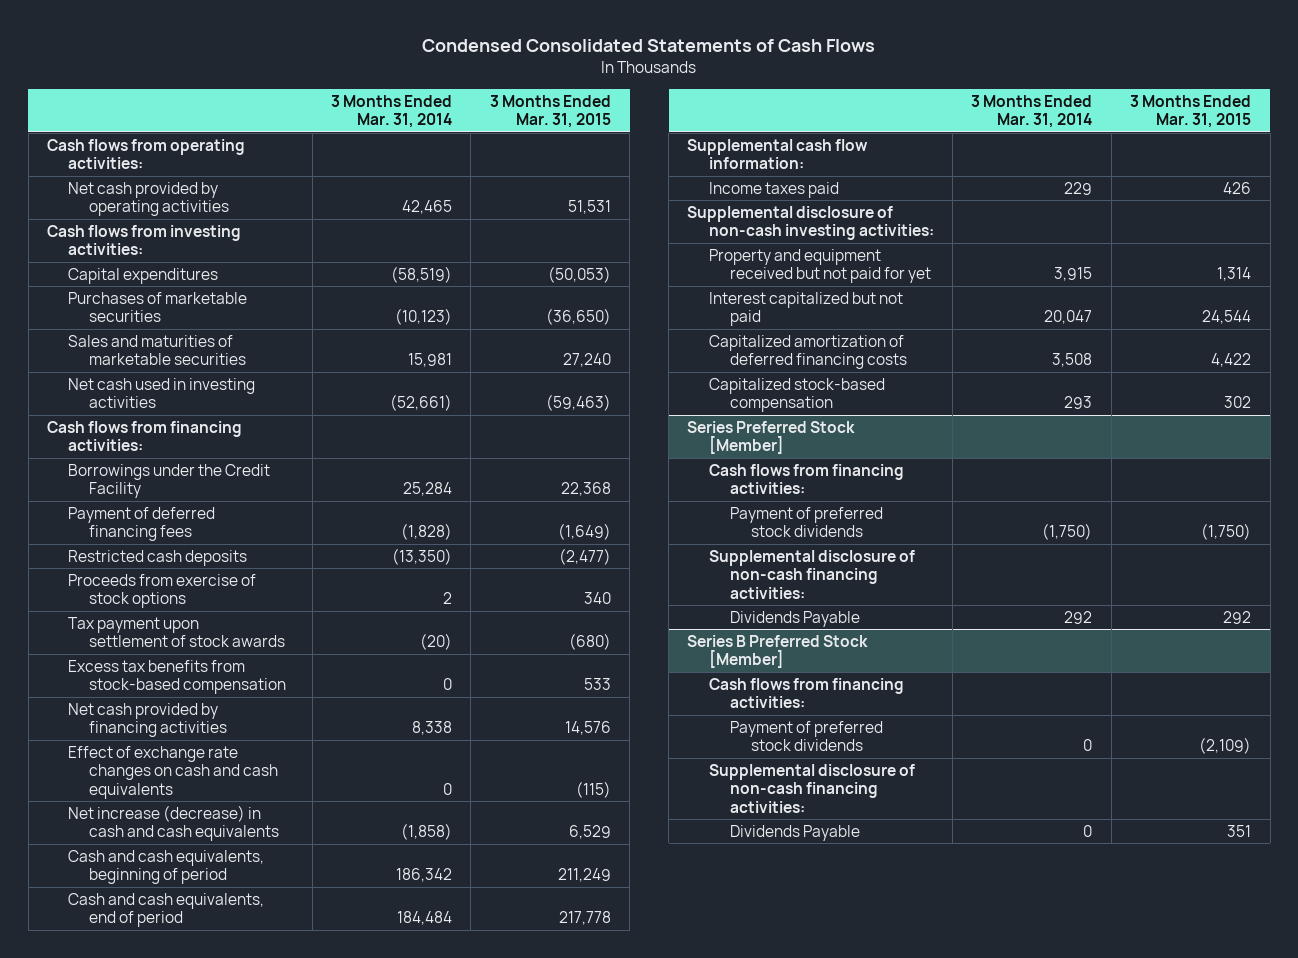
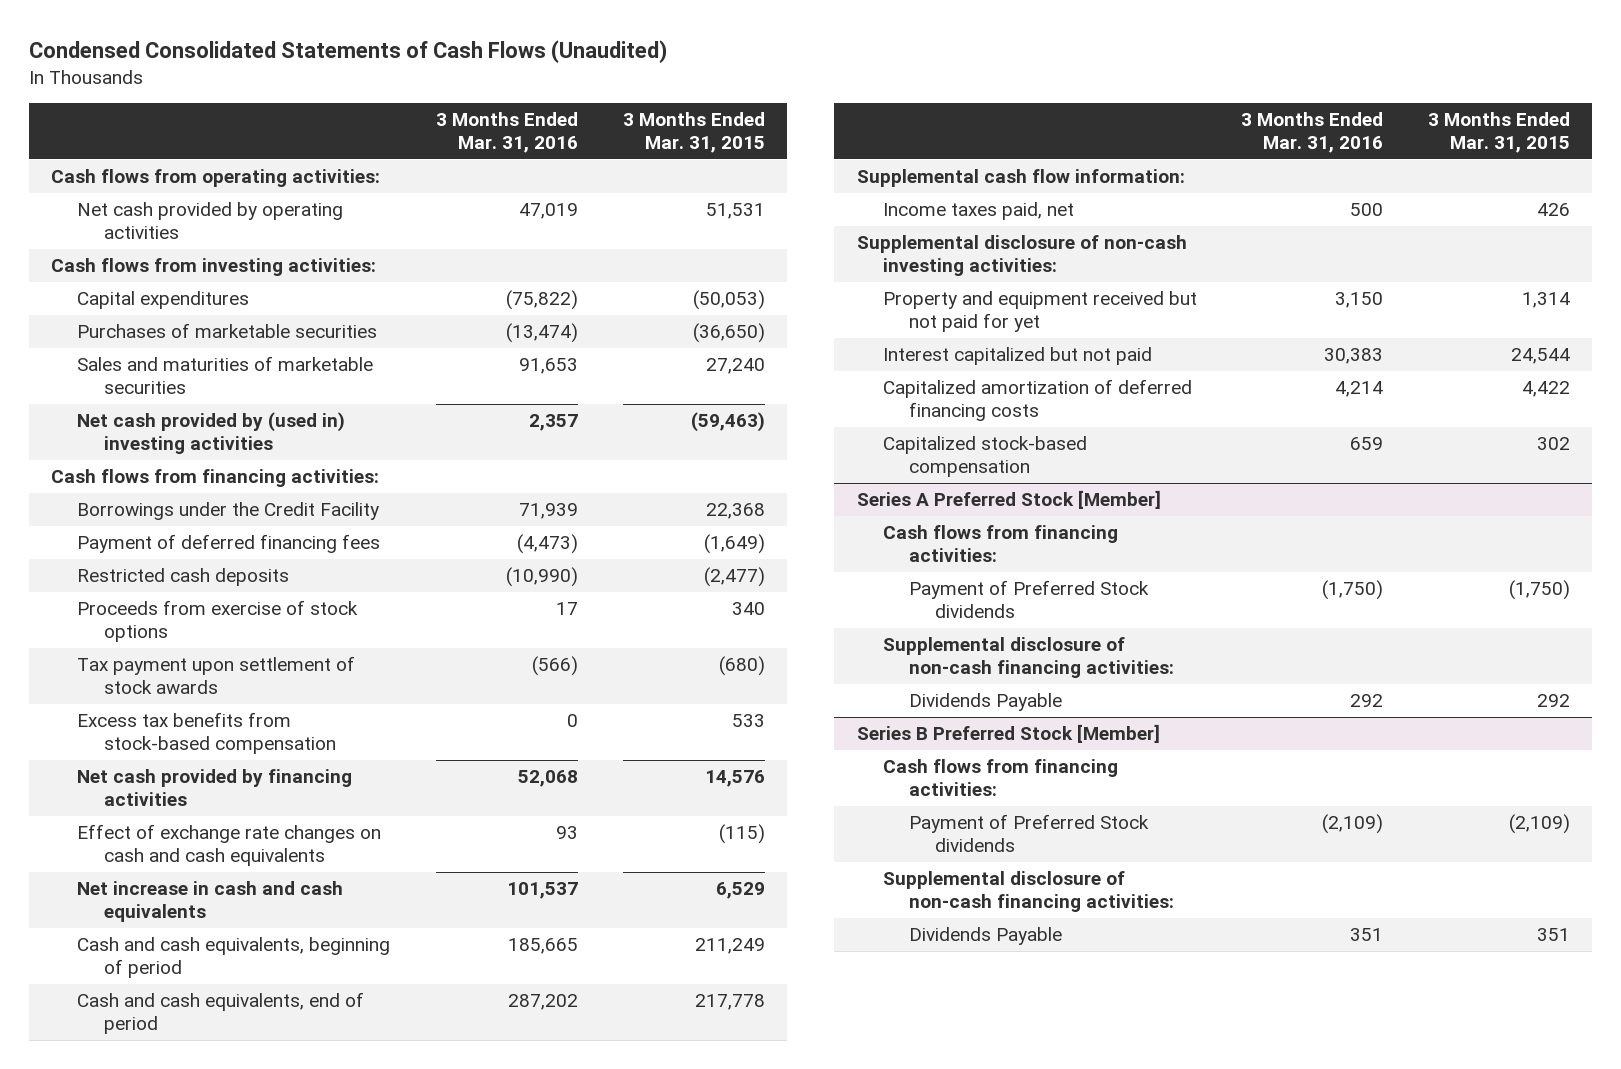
- Condensed Consolidated Statements of Cash Flows
+ Condensed Consolidated Statements of Cash Flows (Unaudited)
- | 3 Months Ended Mar. 31, 2014 | 3 Months Ended Mar. 31, 2015
+ | 3 Months Ended Mar. 31, 2016 | 3 Months Ended Mar. 31, 2015
- Net cash used in investing activities | (52,661) | (59,463)
+ Net cash provided by (used in) investing activities | 2,357 | (59,463)
- Net increase (decrease) in cash and cash equivalents | (1,858) | 6,529
+ Net increase in cash and cash equivalents | 101,537 | 6,529
- Income taxes paid | 229 | 426
+ Income taxes paid, net | 500 | 426
- Series Preferred Stock [Member]
+ Series A Preferred Stock [Member]
- Payment of preferred stock dividends | (1,750) | (1,750)
+ Payment of Preferred Stock dividends | (1,750) | (1,750)
@ Series B Preferred Stock [Member]
- Payment of preferred stock dividends | 0 | (2,109)
+ Payment of Preferred Stock dividends | (2,109) | (2,109)

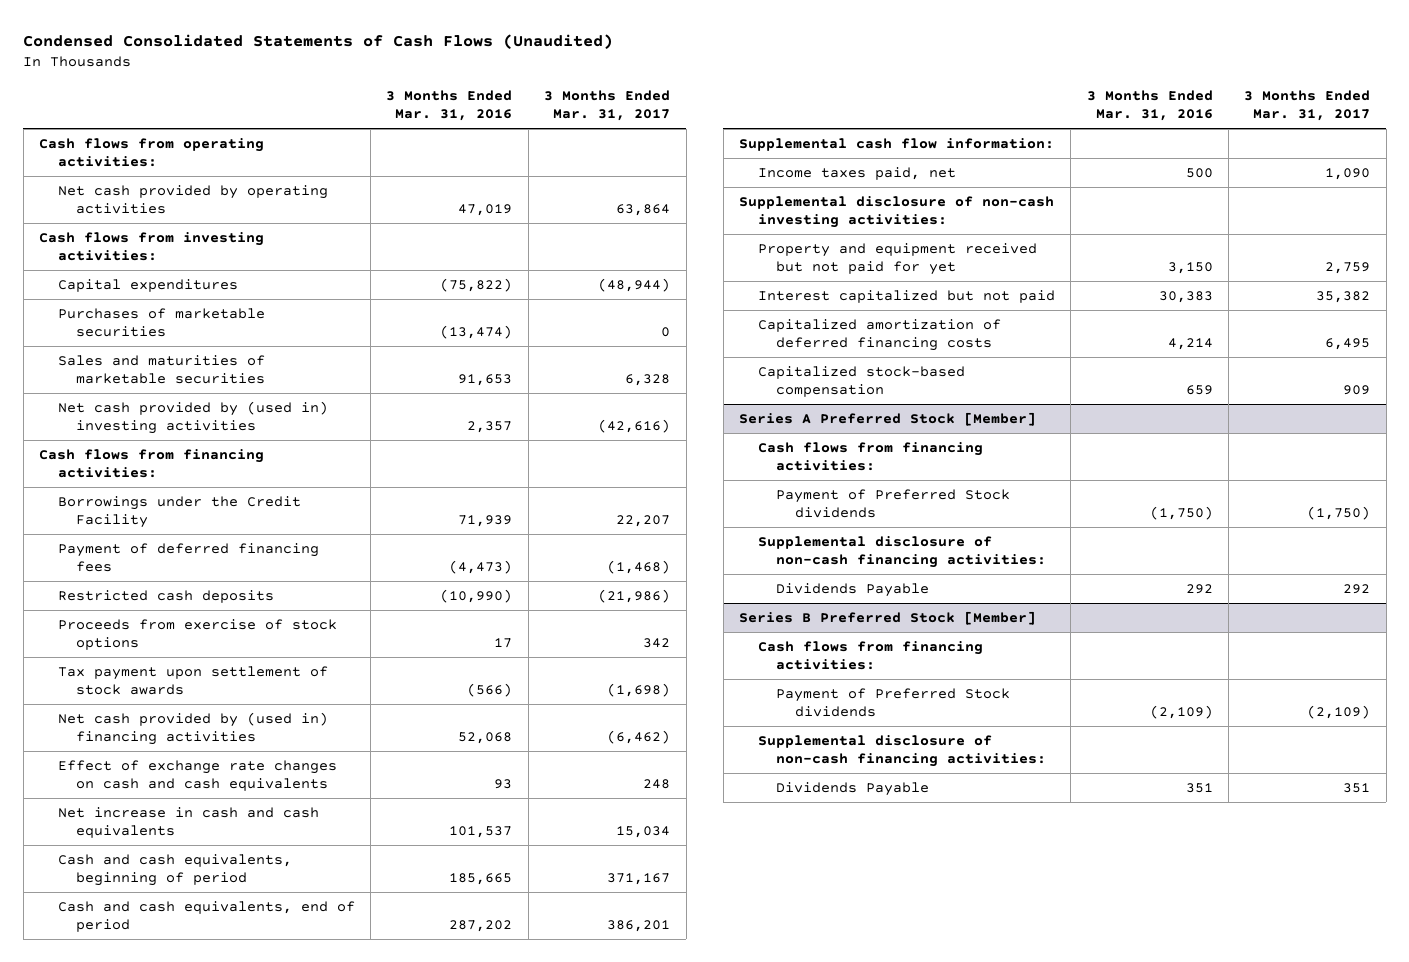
- | 3 Months Ended Mar. 31, 2016 | 3 Months Ended Mar. 31, 2015
+ | 3 Months Ended Mar. 31, 2016 | 3 Months Ended Mar. 31, 2017
- Excess tax benefits from stock-based compensation | 0 | 533
- Net cash provided by financing activities | 52,068 | 14,576
+ Net cash provided by (used in) financing activities | 52,068 | (6,462)

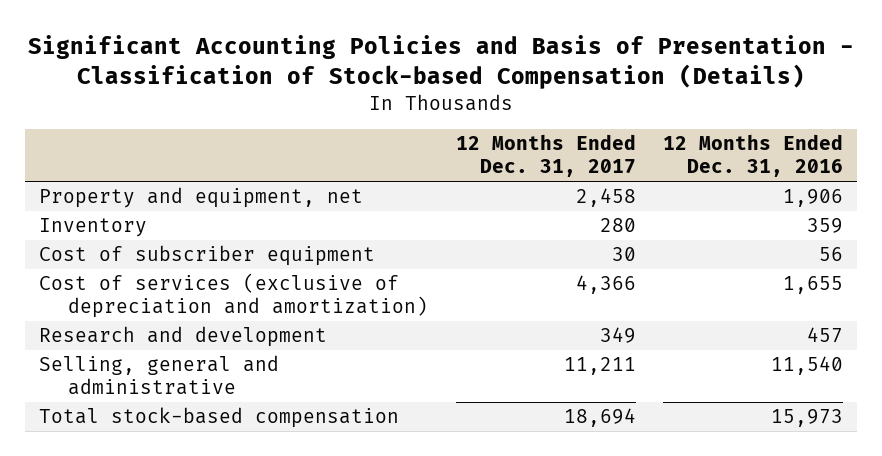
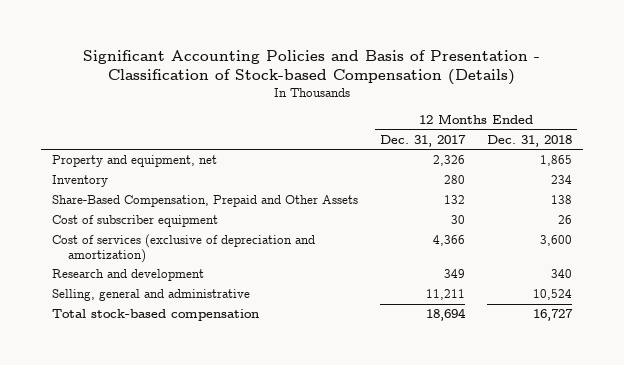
- | 12 Months Ended Dec. 31, 2017 | 12 Months Ended Dec. 31, 2016
+ | 12 Months Ended Dec. 31, 2017 | 12 Months Ended Dec. 31, 2018
- Property and equipment, net | 2,458 | 1,906
+ Property and equipment, net | 2,326 | 1,865
+ Share-Based Compensation, Prepaid and Other Assets | 132 | 138

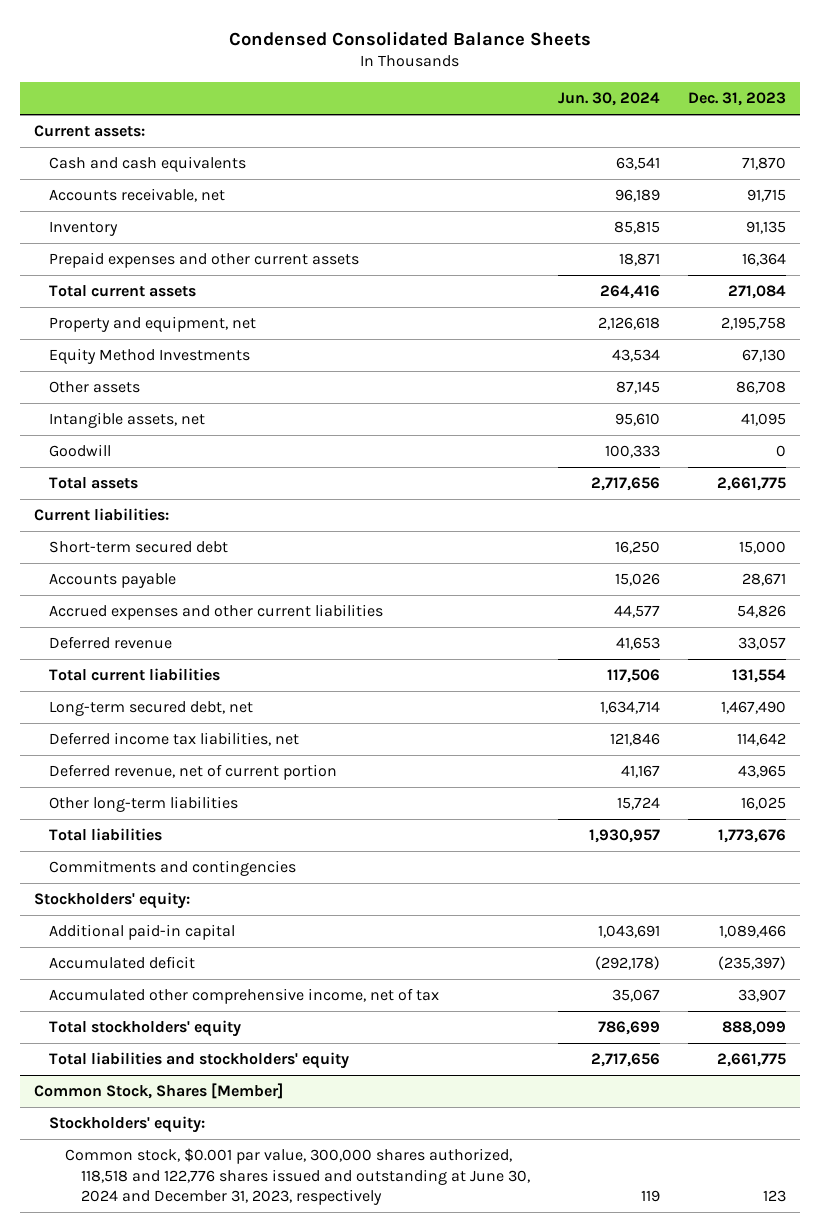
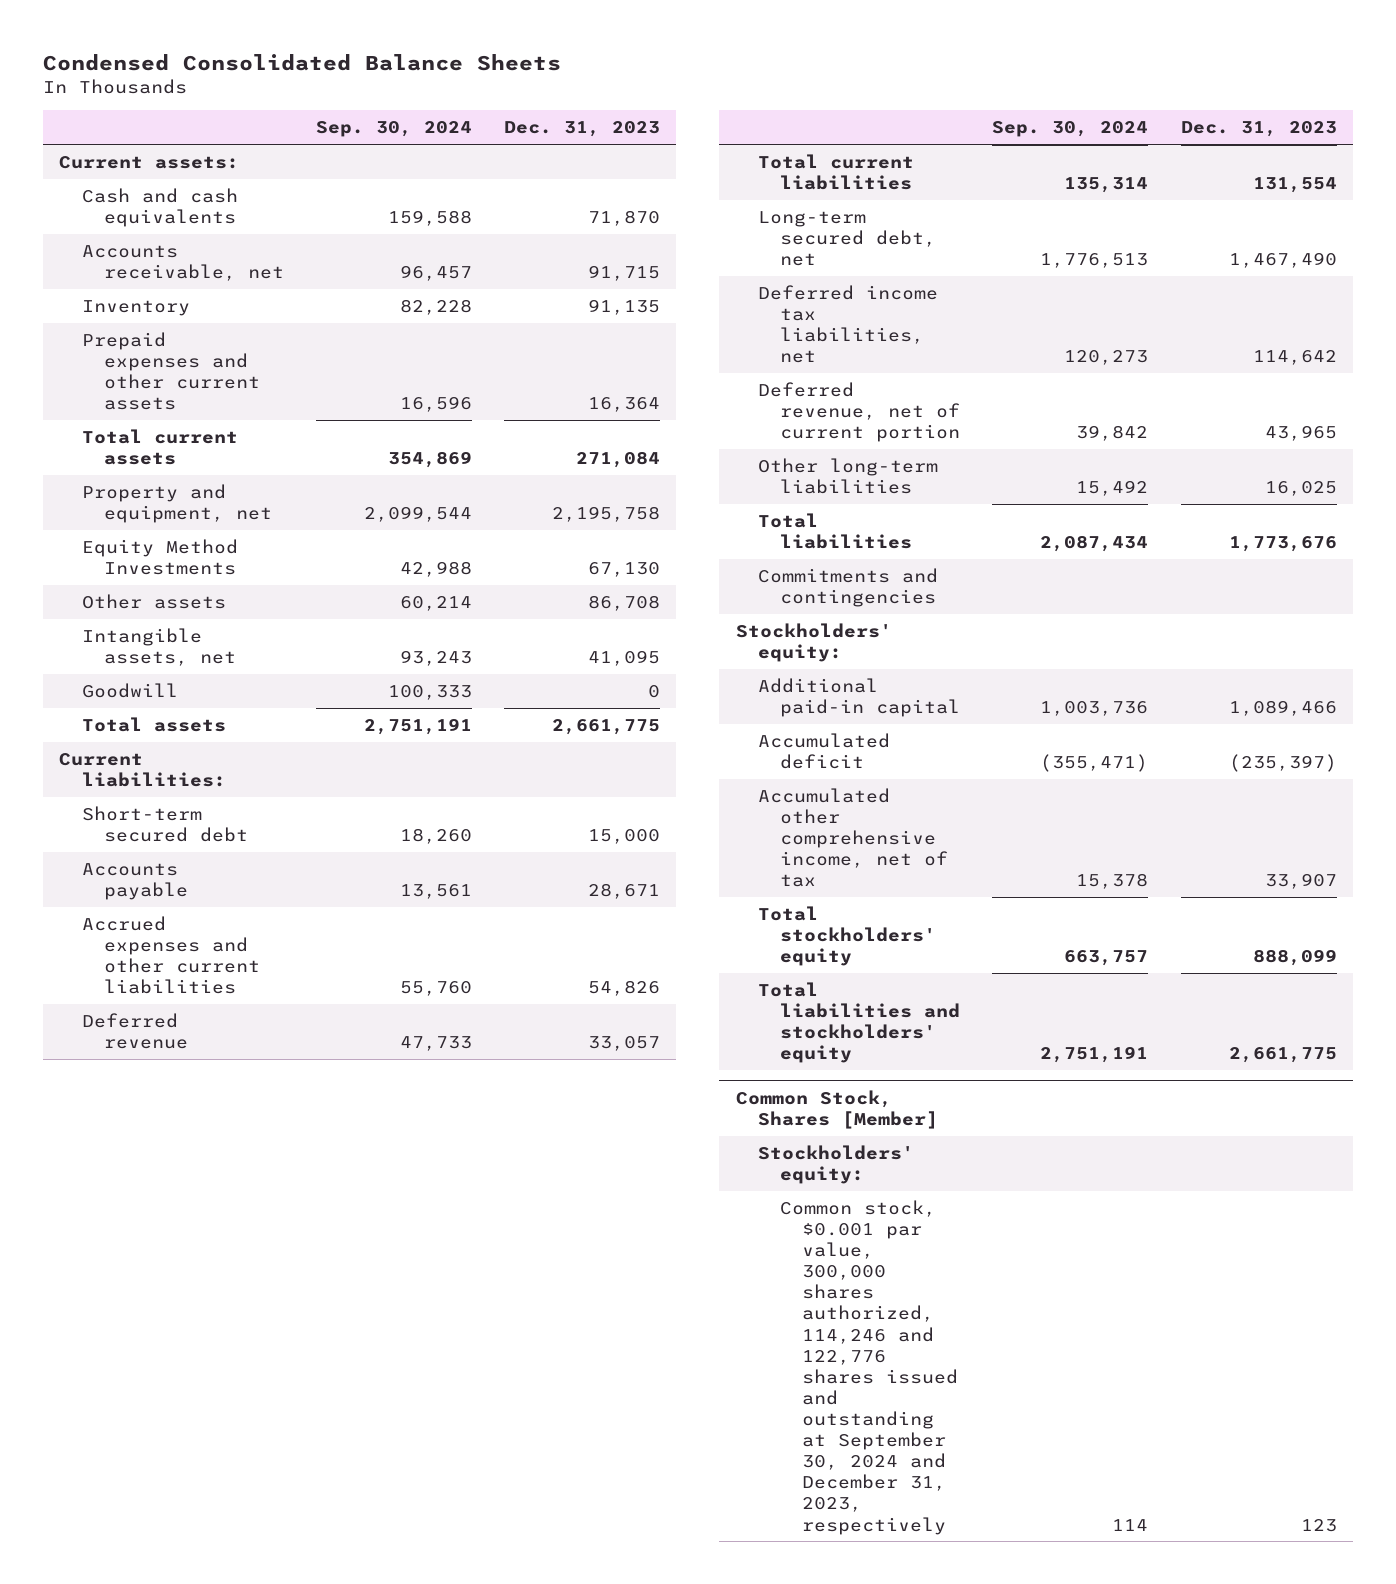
- | Jun. 30, 2024 | Dec. 31, 2023
+ | Sep. 30, 2024 | Dec. 31, 2023
@ Common Stock, Shares [Member]
- Common stock, $0.001 par value, 300,000 shares authorized, 118,518 and 122,776 shares issued and outstanding at June 30, 2024 and December 31, 2023, respectively | 119 | 123
+ Common stock, $0.001 par value, 300,000 shares authorized, 114,246 and 122,776 shares issued and outstanding at September 30, 2024 and December 31, 2023, respectively | 114 | 123

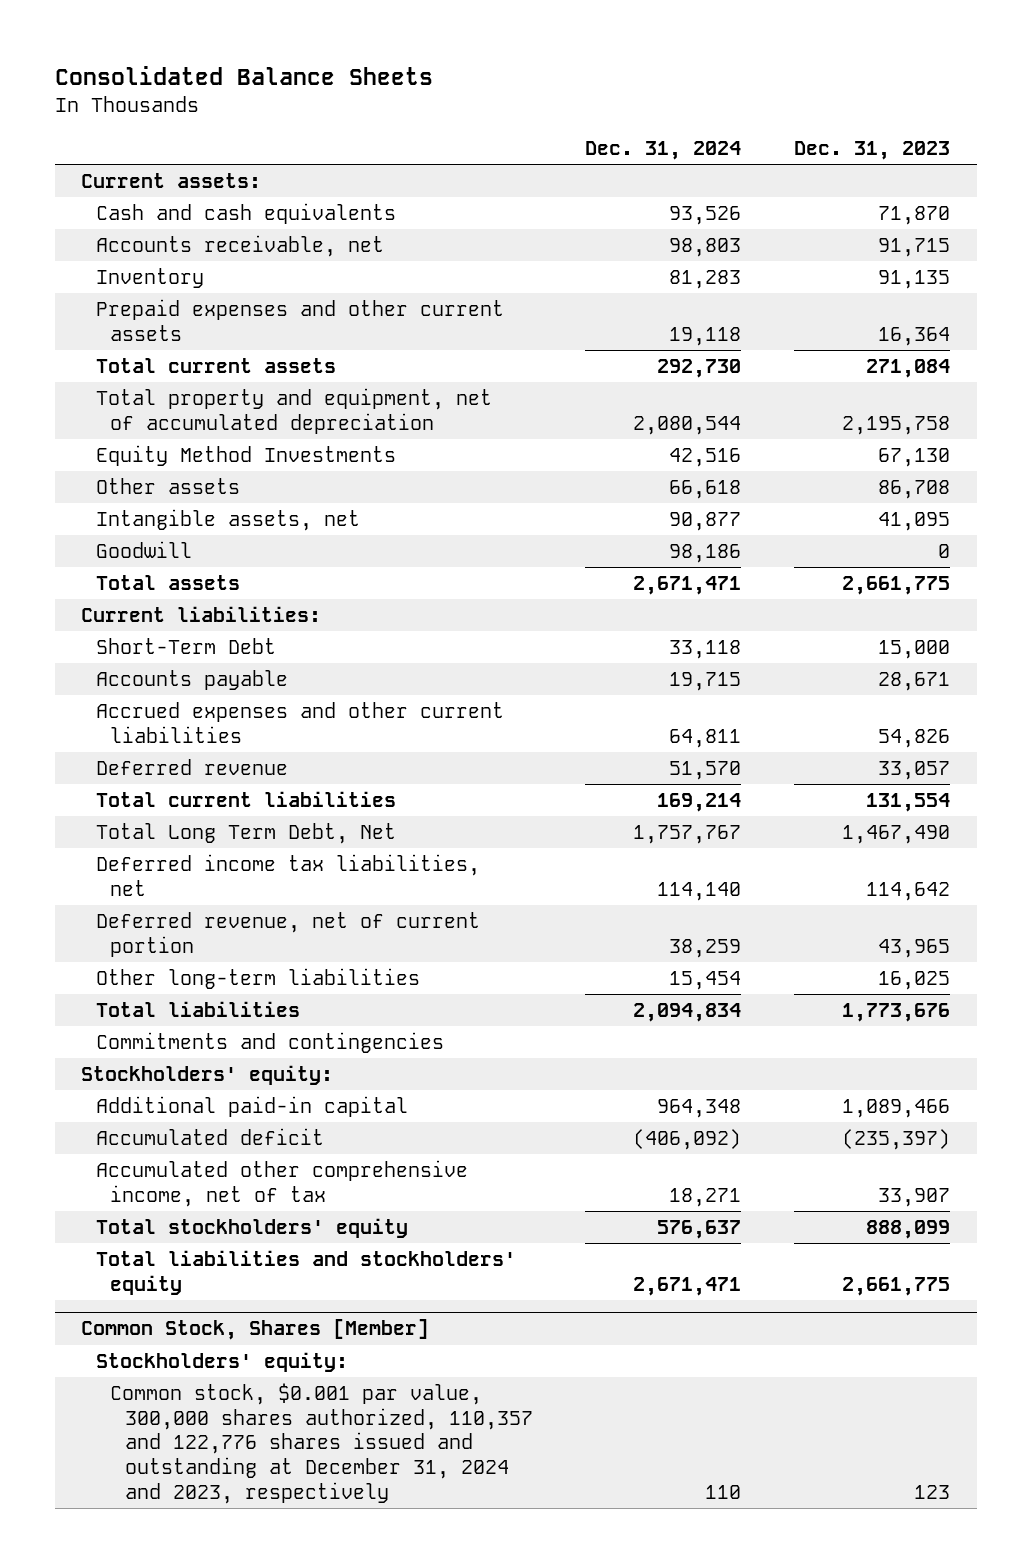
- Condensed Consolidated Balance Sheets
+ Consolidated Balance Sheets
- | Sep. 30, 2024 | Dec. 31, 2023
+ | Dec. 31, 2024 | Dec. 31, 2023
- Property and equipment, net | 2,099,544 | 2,195,758
+ Total property and equipment, net of accumulated depreciation | 2,080,544 | 2,195,758
- Short-term secured debt | 18,260 | 15,000
+ Short-Term Debt | 33,118 | 15,000
- Long-term secured debt, net | 1,776,513 | 1,467,490
+ Total Long Term Debt, Net | 1,757,767 | 1,467,490
@ Common Stock, Shares [Member]
- Common stock, $0.001 par value, 300,000 shares authorized, 114,246 and 122,776 shares issued and outstanding at September 30, 2024 and December 31, 2023, respectively | 114 | 123
+ Common stock, $0.001 par value, 300,000 shares authorized, 110,357 and 122,776 shares issued and outstanding at December 31, 2024 and 2023, respectively | 110 | 123

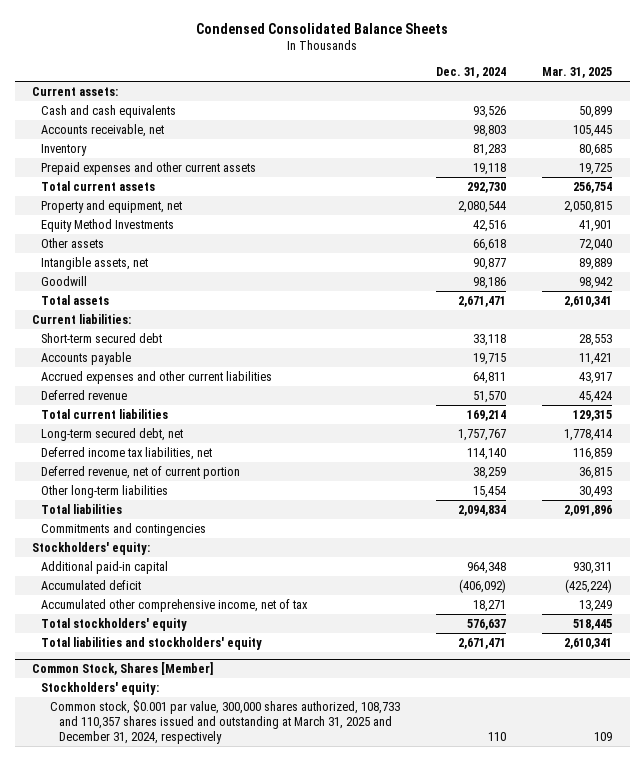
- Consolidated Balance Sheets
+ Condensed Consolidated Balance Sheets
- | Dec. 31, 2024 | Dec. 31, 2023
+ | Dec. 31, 2024 | Mar. 31, 2025
- Total property and equipment, net of accumulated depreciation | 2,080,544 | 2,195,758
+ Property and equipment, net | 2,080,544 | 2,050,815
- Short-Term Debt | 33,118 | 15,000
+ Short-term secured debt | 33,118 | 28,553
- Total Long Term Debt, Net | 1,757,767 | 1,467,490
+ Long-term secured debt, net | 1,757,767 | 1,778,414
@ Common Stock, Shares [Member]
- Common stock, $0.001 par value, 300,000 shares authorized, 110,357 and 122,776 shares issued and outstanding at December 31, 2024 and 2023, respectively | 110 | 123
+ Common stock, $0.001 par value, 300,000 shares authorized, 108,733 and 110,357 shares issued and outstanding at March 31, 2025 and December 31, 2024, respectively | 110 | 109

